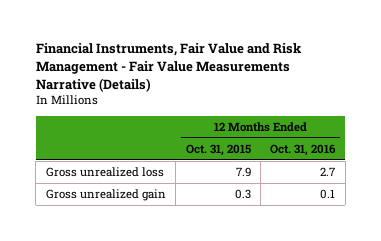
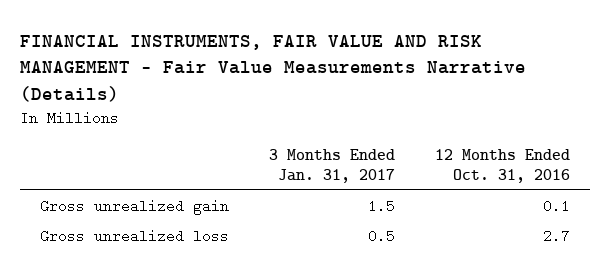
- Financial Instruments, Fair Value and Risk Management - Fair Value Measurements Narrative (Details)
+ FINANCIAL INSTRUMENTS, FAIR VALUE AND RISK MANAGEMENT - Fair Value Measurements Narrative (Details)
- | 12 Months Ended Oct. 31, 2015 | 12 Months Ended Oct. 31, 2016
+ | 3 Months Ended Jan. 31, 2017 | 12 Months Ended Oct. 31, 2016
moved down: Gross unrealized loss | 0.5 | 2.7

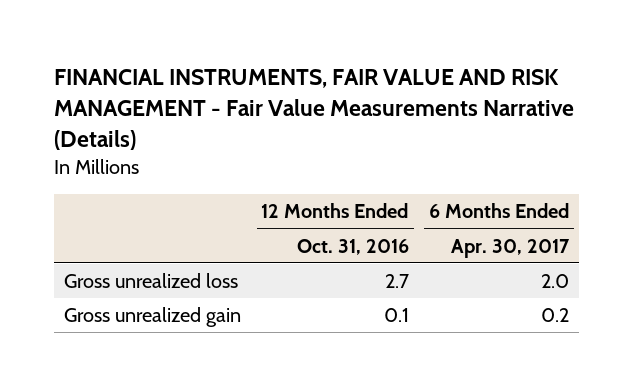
- | 3 Months Ended Jan. 31, 2017 | 12 Months Ended Oct. 31, 2016
+ | 12 Months Ended Oct. 31, 2016 | 6 Months Ended Apr. 30, 2017
moved down: Gross unrealized gain | 0.1 | 0.2

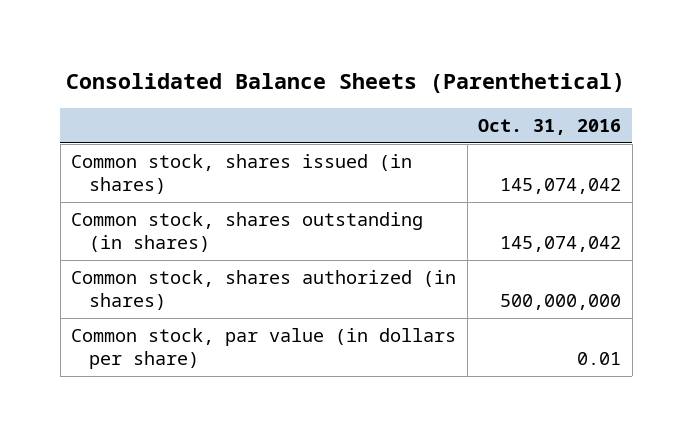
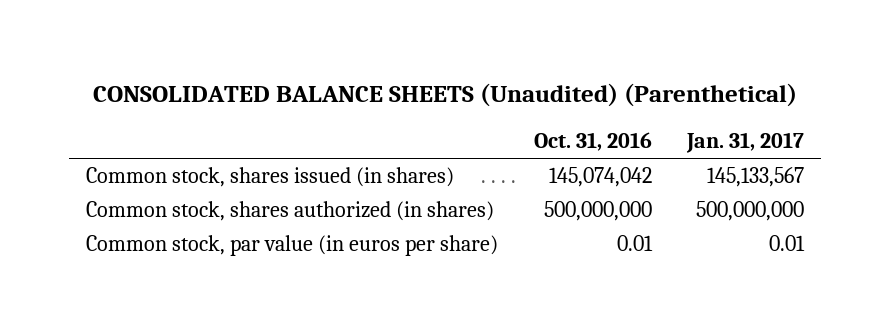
- Consolidated Balance Sheets (Parenthetical)
+ CONSOLIDATED BALANCE SHEETS (Unaudited) (Parenthetical)
- | Oct. 31, 2016
+ | Oct. 31, 2016 | Jan. 31, 2017
- Common stock, shares outstanding (in shares) | 145,074,042
- Common stock, par value (in dollars per share) | 0.01
+ Common stock, par value (in euros per share) | 0.01 | 0.01

